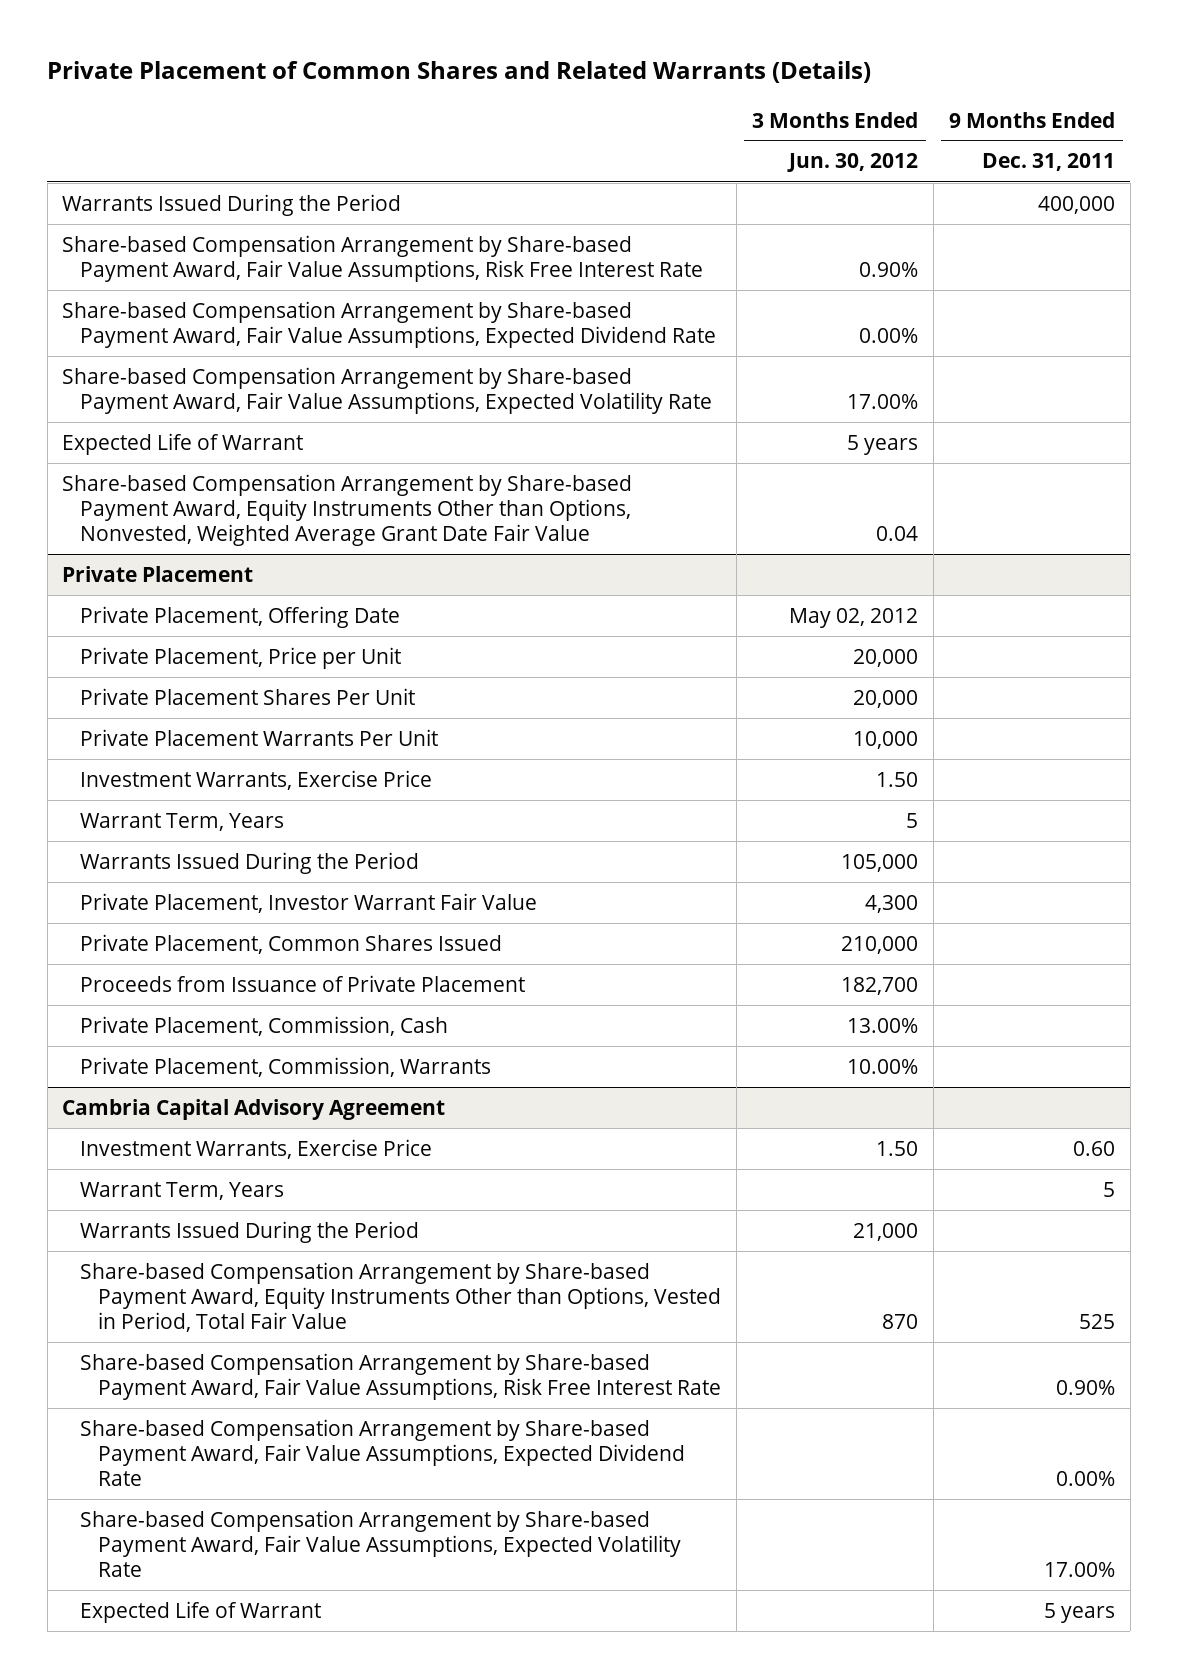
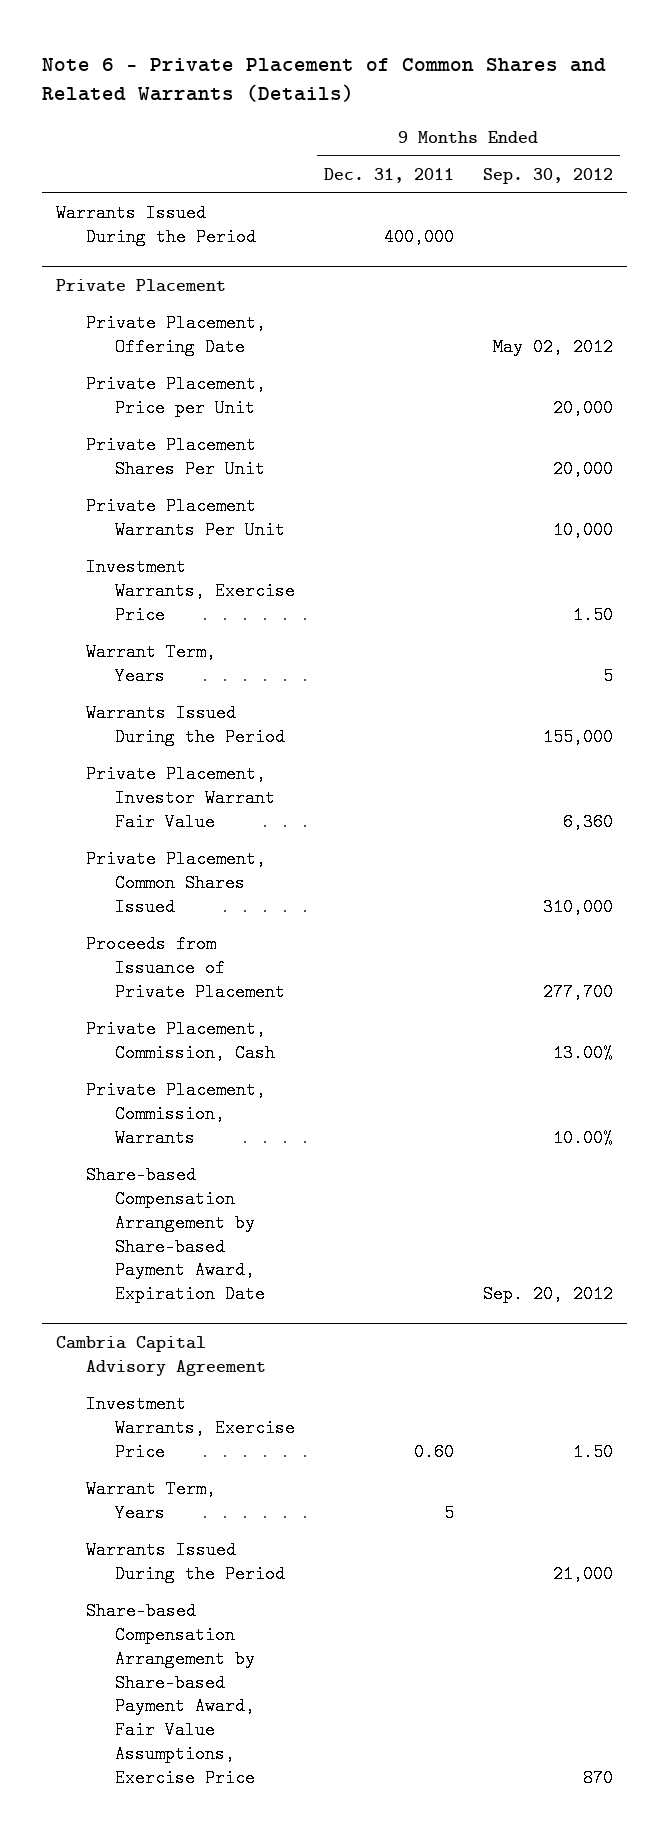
- Private Placement of Common Shares and Related Warrants (Details)
+ Note 6 - Private Placement of Common Shares and Related Warrants (Details)
- | 3 Months Ended Jun. 30, 2012 | 9 Months Ended Dec. 31, 2011
+ | 9 Months Ended Dec. 31, 2011 | 9 Months Ended Sep. 30, 2012
- Share-based Compensation Arrangement by Share-based Payment Award, Fair Value Assumptions, Risk Free Interest Rate | 0.90% |
- Share-based Compensation Arrangement by Share-based Payment Award, Fair Value Assumptions, Expected Dividend Rate | 0.00% |
- Share-based Compensation Arrangement by Share-based Payment Award, Fair Value Assumptions, Expected Volatility Rate | 17.00% |
- Expected Life of Warrant | 5 years |
- Share-based Compensation Arrangement by Share-based Payment Award, Equity Instruments Other than Options, Nonvested, Weighted Average Grant Date Fair Value | 0.04 |
@ Private Placement
+ Share-based Compensation Arrangement by Share-based Payment Award, Expiration Date | | Sep. 20, 2012
@ Cambria Capital Advisory Agreement
- Share-based Compensation Arrangement by Share-based Payment Award, Equity Instruments Other than Options, Vested in Period, Total Fair Value | 870 | 525
- Share-based Compensation Arrangement by Share-based Payment Award, Fair Value Assumptions, Risk Free Interest Rate | | 0.90%
- Share-based Compensation Arrangement by Share-based Payment Award, Fair Value Assumptions, Expected Dividend Rate | | 0.00%
- Share-based Compensation Arrangement by Share-based Payment Award, Fair Value Assumptions, Expected Volatility Rate | | 17.00%
- Expected Life of Warrant | | 5 years
+ Share-based Compensation Arrangement by Share-based Payment Award, Fair Value Assumptions, Exercise Price | | 870

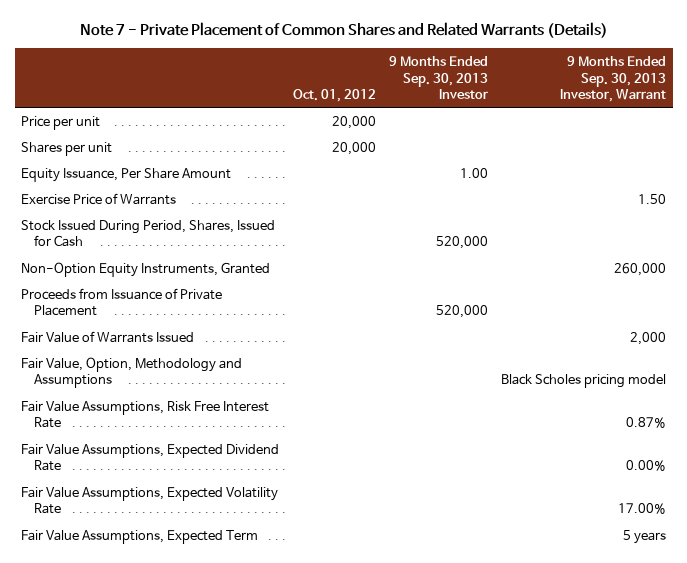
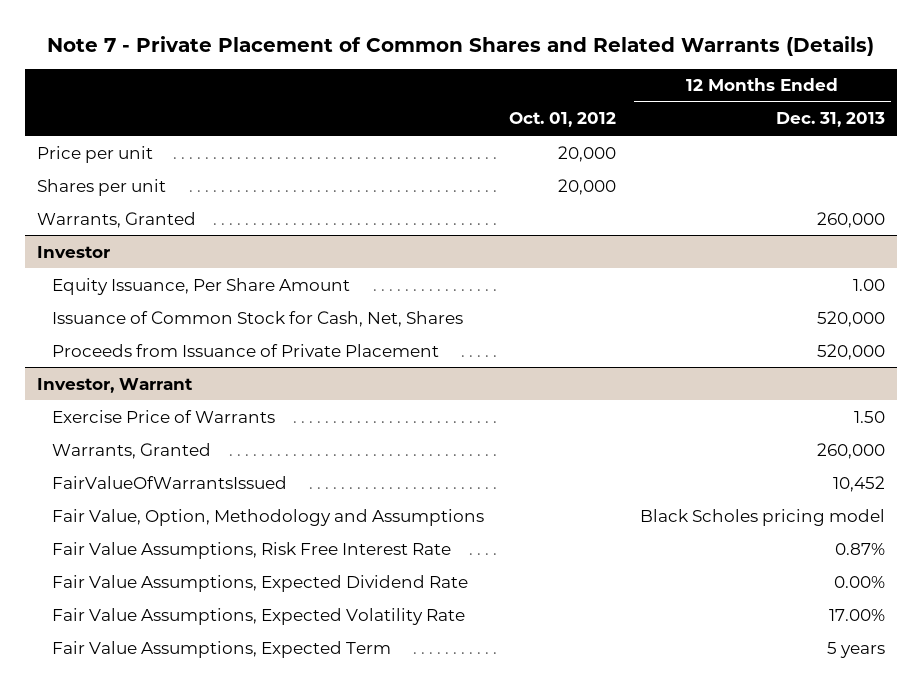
- | Oct. 01, 2012 | 9 Months Ended Sep. 30, 2013 Investor | 9 Months Ended Sep. 30, 2013 Investor, Warrant
+ | Oct. 01, 2012 | 12 Months Ended Dec. 31, 2013
- Equity Issuance, Per Share Amount | | 1.00 |
- Exercise Price of Warrants | | | 1.50
- Stock Issued During Period, Shares, Issued for Cash | | 520,000 |
- Non-Option Equity Instruments, Granted | | | 260,000
- Proceeds from Issuance of Private Placement | | 520,000 |
- Fair Value of Warrants Issued | | | 2,000
- Fair Value, Option, Methodology and Assumptions | | | Black Scholes pricing model
- Fair Value Assumptions, Risk Free Interest Rate | | | 0.87%
- Fair Value Assumptions, Expected Dividend Rate | | | 0.00%
- Fair Value Assumptions, Expected Volatility Rate | | | 17.00%
- Fair Value Assumptions, Expected Term | | | 5 years
+ Warrants, Granted | | 260,000
+ Investor
+ Equity Issuance, Per Share Amount | | 1.00
+ Issuance of Common Stock for Cash, Net, Shares | | 520,000
+ Proceeds from Issuance of Private Placement | | 520,000
+ Investor, Warrant
+ Exercise Price of Warrants | | 1.50
+ Warrants, Granted | | 260,000
+ FairValueOfWarrantsIssued | | 10,452
+ Fair Value, Option, Methodology and Assumptions | | Black Scholes pricing model
+ Fair Value Assumptions, Risk Free Interest Rate | | 0.87%
+ Fair Value Assumptions, Expected Dividend Rate | | 0.00%
+ Fair Value Assumptions, Expected Volatility Rate | | 17.00%
+ Fair Value Assumptions, Expected Term | | 5 years

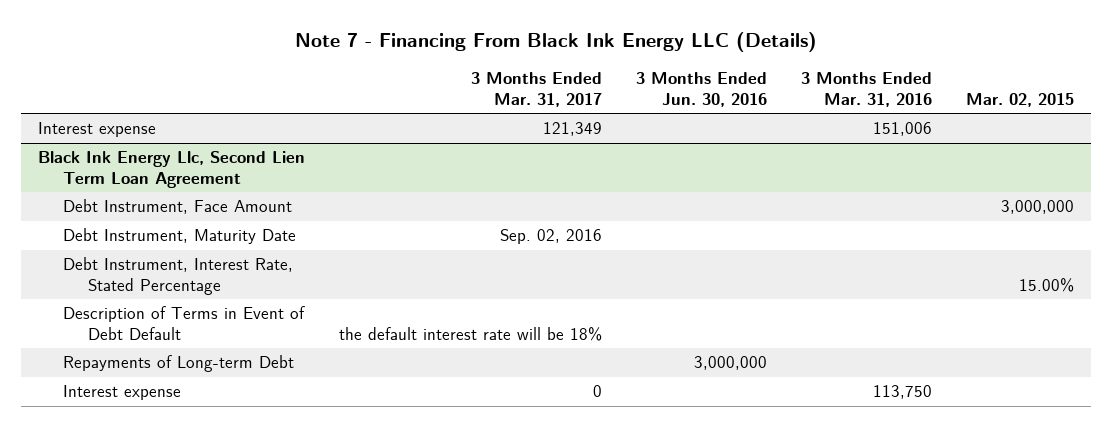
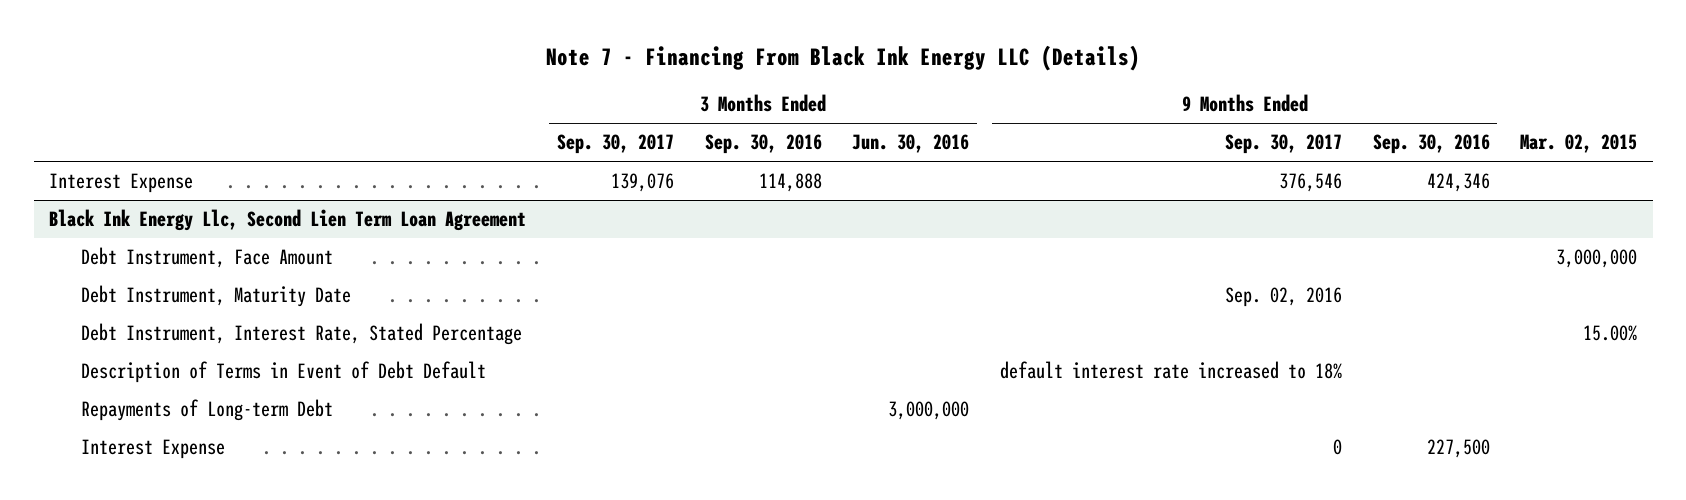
- | 3 Months Ended Mar. 31, 2017 | 3 Months Ended Jun. 30, 2016 | 3 Months Ended Mar. 31, 2016 | Mar. 02, 2015
+ | 3 Months Ended Sep. 30, 2017 | 3 Months Ended Sep. 30, 2016 | 3 Months Ended Jun. 30, 2016 | 9 Months Ended Sep. 30, 2017 | 9 Months Ended Sep. 30, 2016 | Mar. 02, 2015
- Interest expense | 121,349 | | 151,006 |
+ Interest Expense | 139,076 | 114,888 | | 376,546 | 424,346 |
@ Black Ink Energy Llc, Second Lien Term Loan Agreement
- Interest expense | 0 | | 113,750 |
+ Interest Expense | | | | 0 | 227,500 |

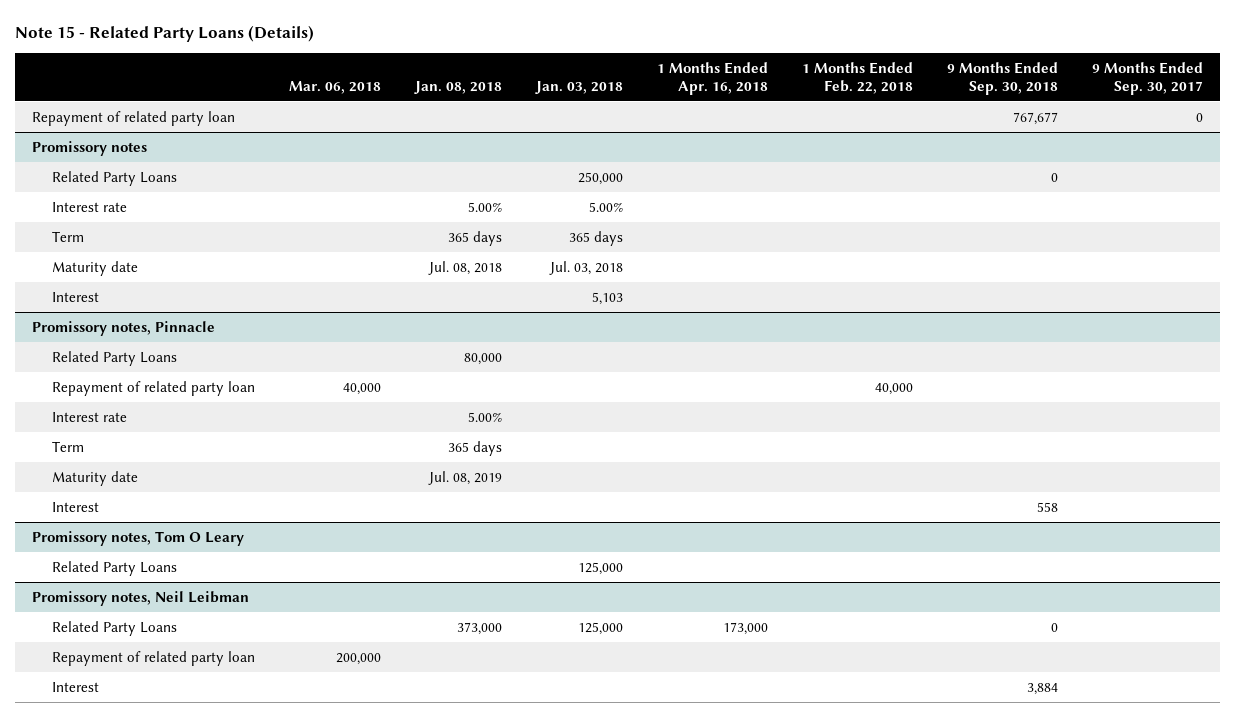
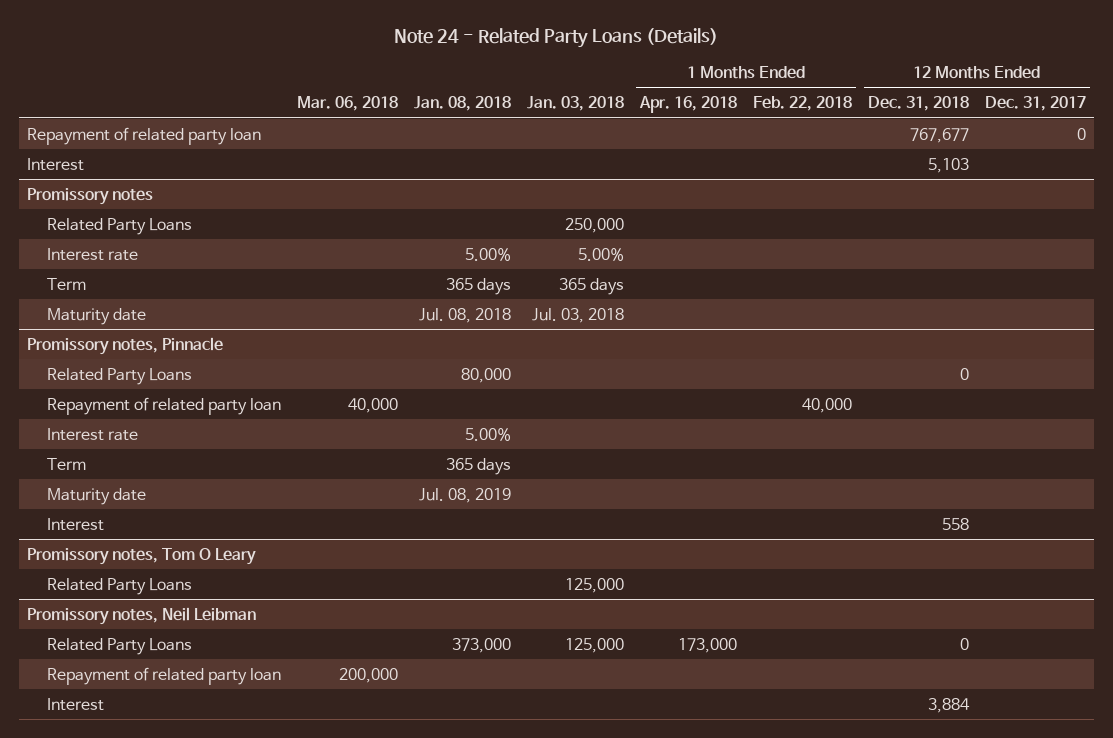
- Note 15 - Related Party Loans (Details)
+ Note 24 - Related Party Loans (Details)
- | Mar. 06, 2018 | Jan. 08, 2018 | Jan. 03, 2018 | 1 Months Ended Apr. 16, 2018 | 1 Months Ended Feb. 22, 2018 | 9 Months Ended Sep. 30, 2018 | 9 Months Ended Sep. 30, 2017
+ | Mar. 06, 2018 | Jan. 08, 2018 | Jan. 03, 2018 | 1 Months Ended Apr. 16, 2018 | 1 Months Ended Feb. 22, 2018 | 12 Months Ended Dec. 31, 2018 | 12 Months Ended Dec. 31, 2017
+ Interest | | | | | | 5,103 |
@ Promissory notes
- Interest | | | 5,103 | | | |

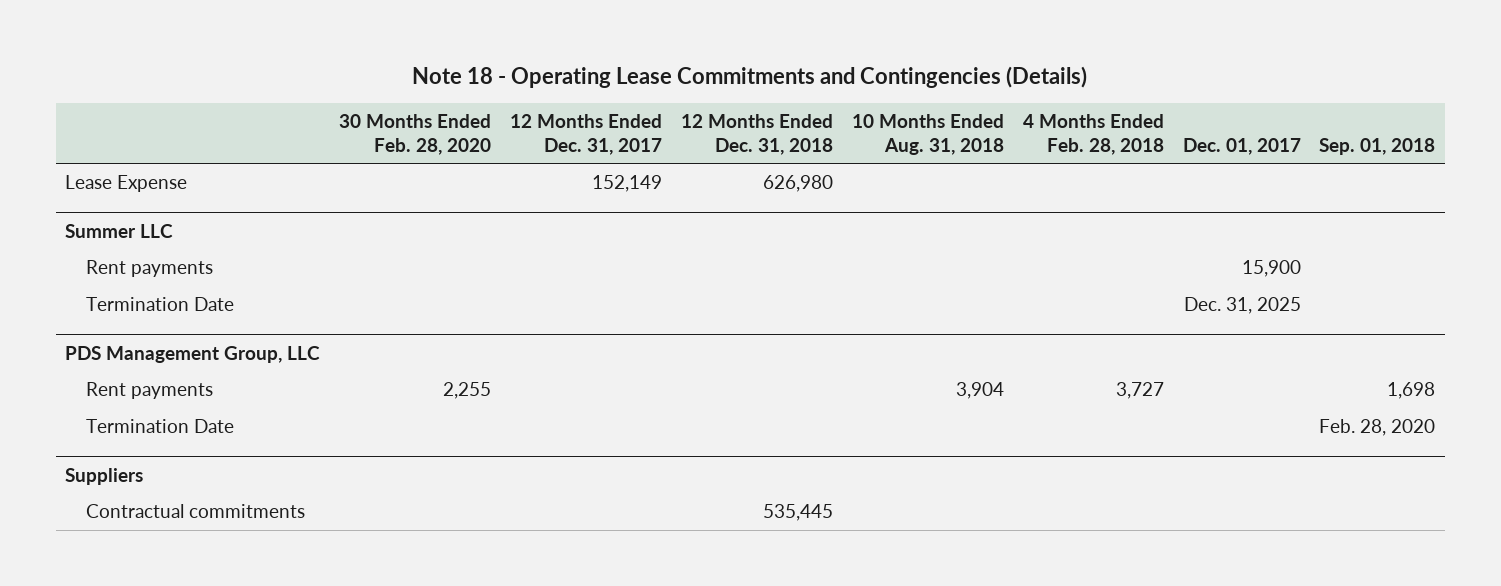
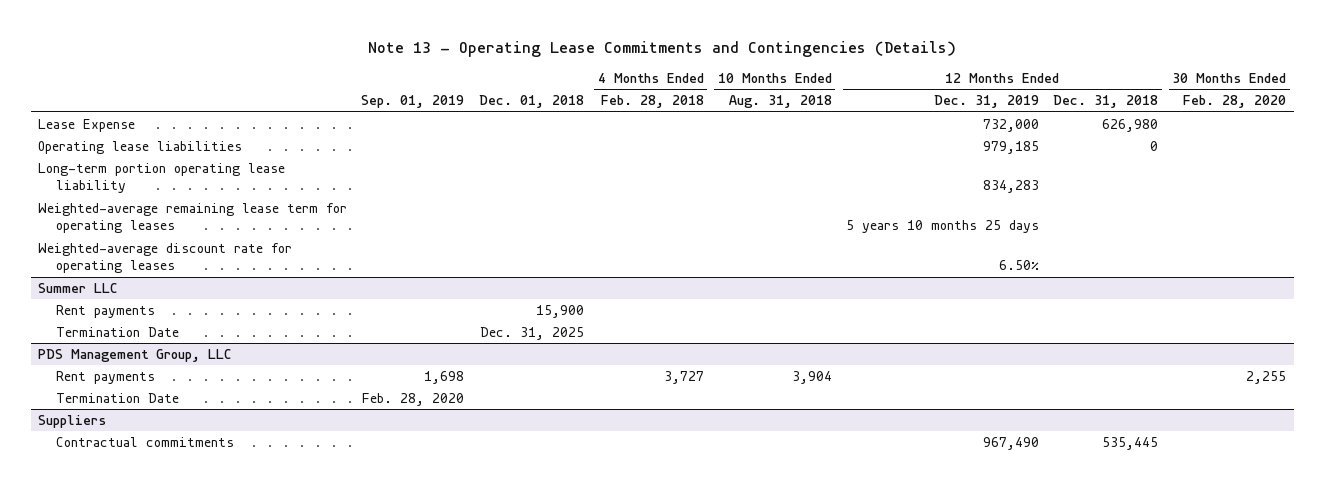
- Note 18 - Operating Lease Commitments and Contingencies (Details)
+ Note 13 - Operating Lease Commitments and Contingencies (Details)
- | 30 Months Ended Feb. 28, 2020 | 12 Months Ended Dec. 31, 2017 | 12 Months Ended Dec. 31, 2018 | 10 Months Ended Aug. 31, 2018 | 4 Months Ended Feb. 28, 2018 | Dec. 01, 2017 | Sep. 01, 2018
+ | Sep. 01, 2019 | Dec. 01, 2018 | 4 Months Ended Feb. 28, 2018 | 10 Months Ended Aug. 31, 2018 | 12 Months Ended Dec. 31, 2019 | 12 Months Ended Dec. 31, 2018 | 30 Months Ended Feb. 28, 2020
+ Operating lease liabilities | | | | | 979,185 | 0 |
+ Long-term portion operating lease liability | | | | | 834,283 | |
+ Weighted-average remaining lease term for operating leases | | | | | 5 years 10 months 25 days | |
+ Weighted-average discount rate for operating leases | | | | | 6.50% | |

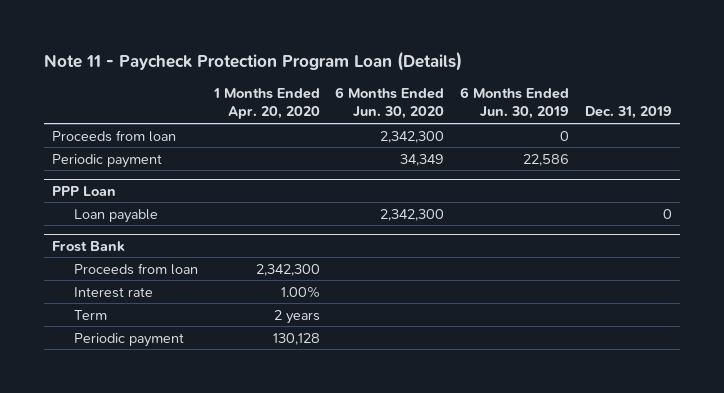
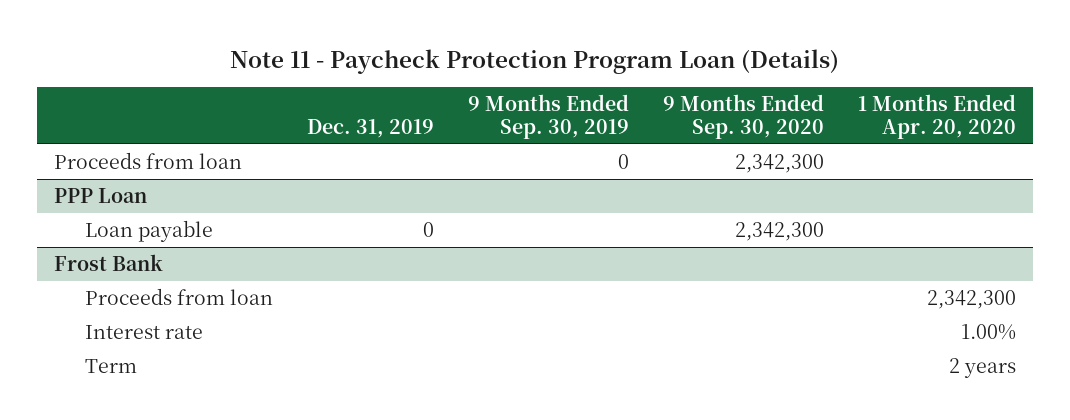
- | 1 Months Ended Apr. 20, 2020 | 6 Months Ended Jun. 30, 2020 | 6 Months Ended Jun. 30, 2019 | Dec. 31, 2019
+ | Dec. 31, 2019 | 9 Months Ended Sep. 30, 2019 | 9 Months Ended Sep. 30, 2020 | 1 Months Ended Apr. 20, 2020
- Periodic payment | | 34,349 | 22,586 |
@ Frost Bank
- Periodic payment | 130,128 | | |

